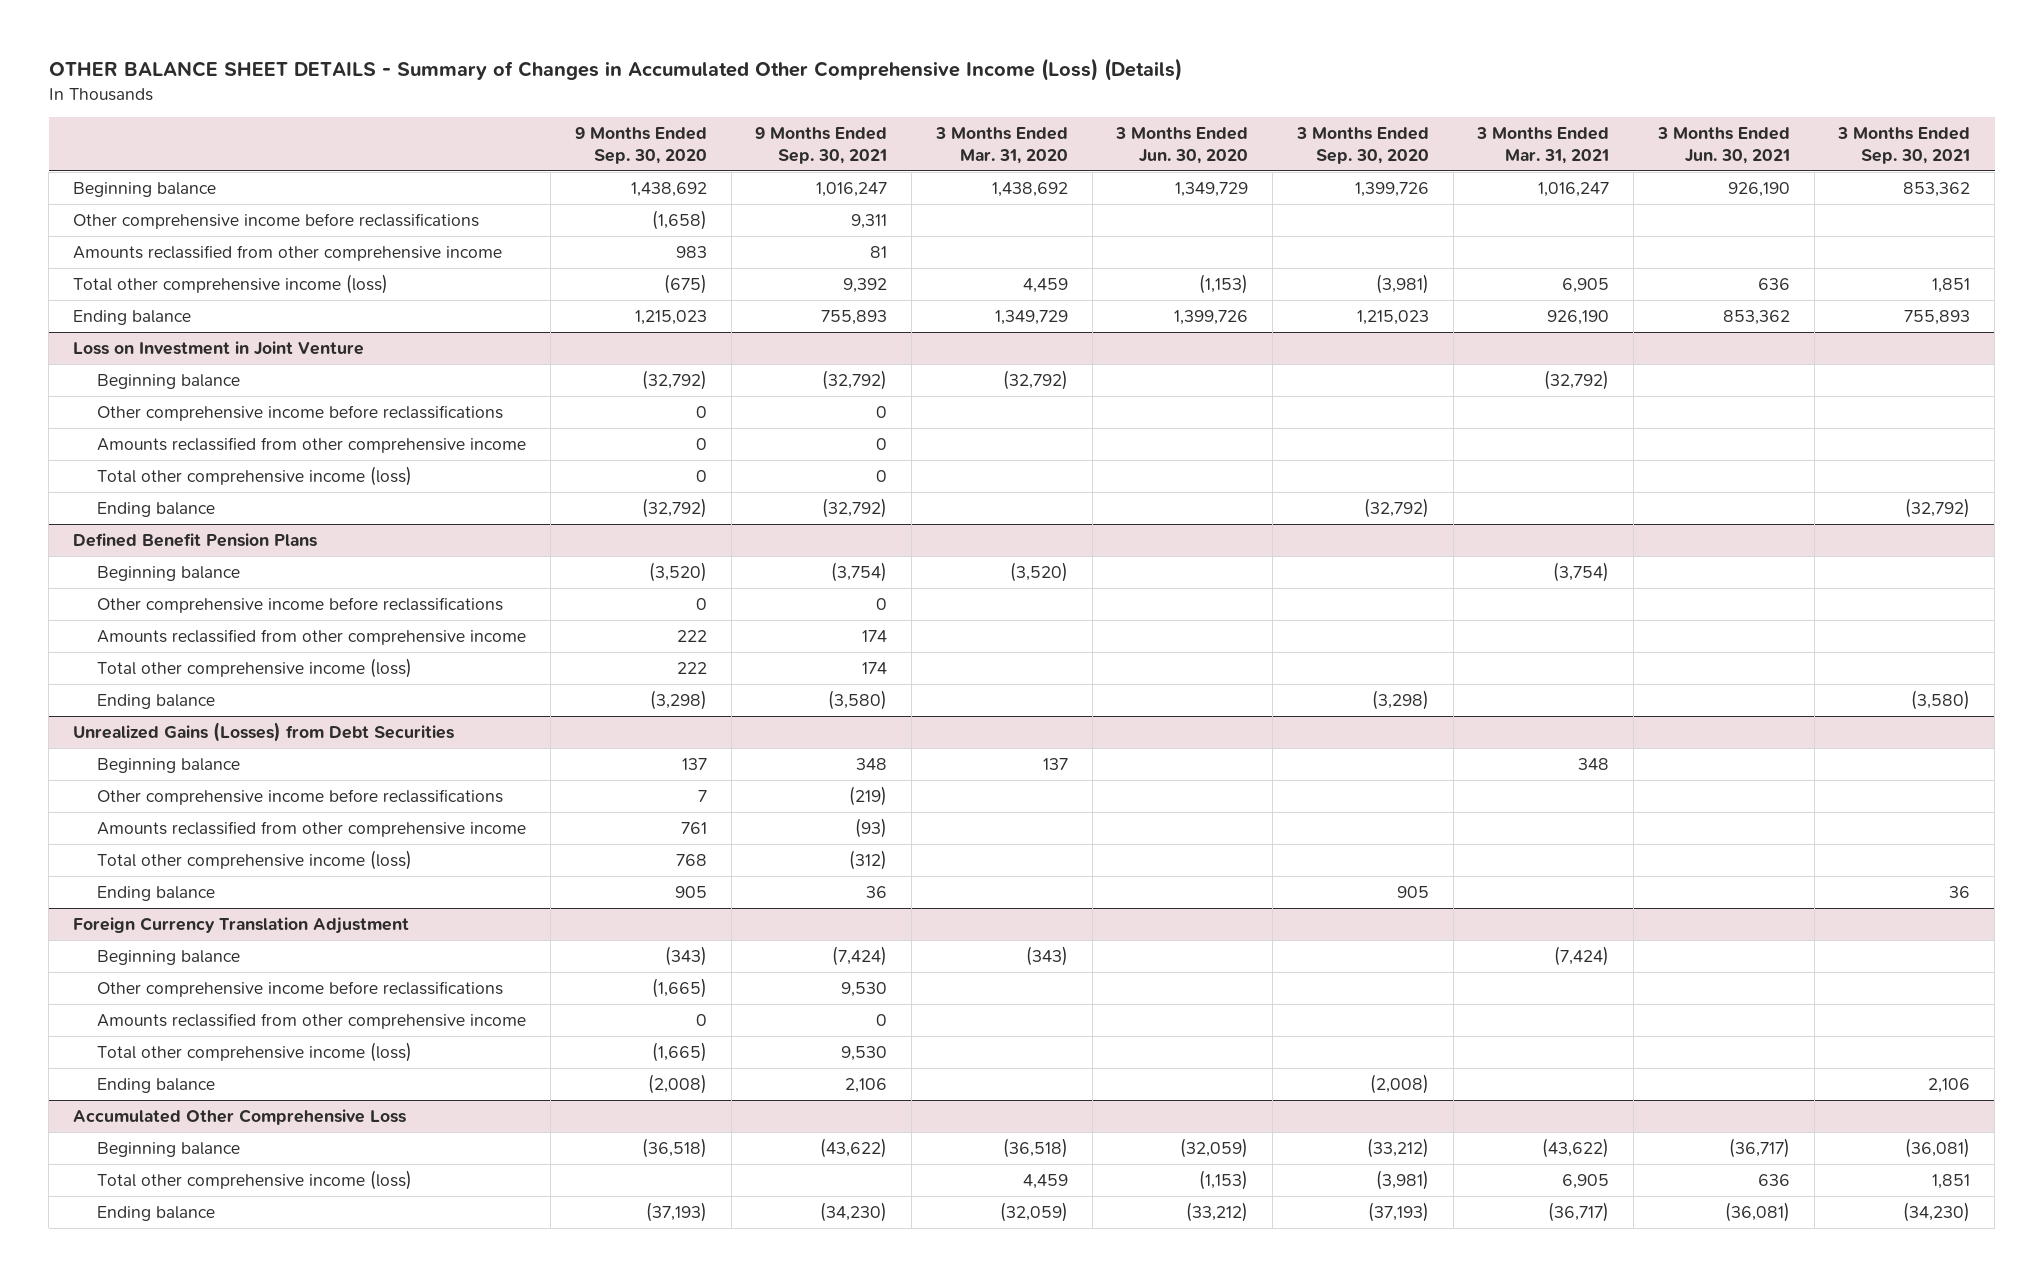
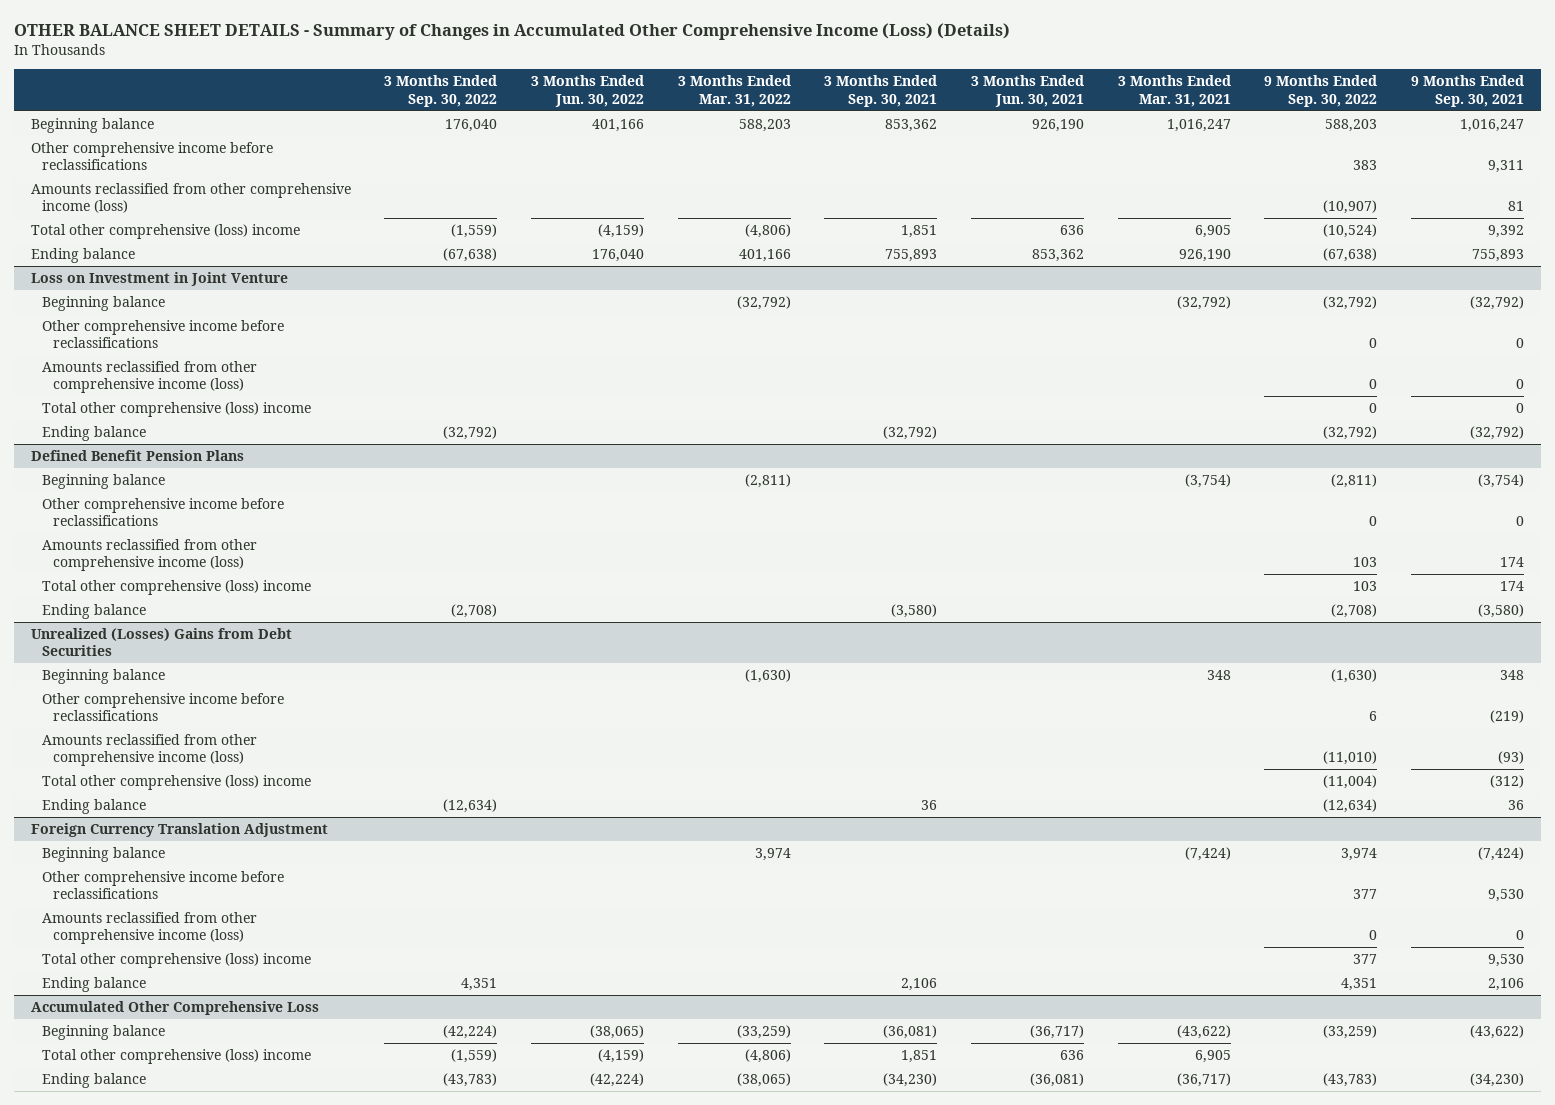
- | 9 Months Ended Sep. 30, 2020 | 9 Months Ended Sep. 30, 2021 | 3 Months Ended Mar. 31, 2020 | 3 Months Ended Jun. 30, 2020 | 3 Months Ended Sep. 30, 2020 | 3 Months Ended Mar. 31, 2021 | 3 Months Ended Jun. 30, 2021 | 3 Months Ended Sep. 30, 2021
+ | 3 Months Ended Sep. 30, 2022 | 3 Months Ended Jun. 30, 2022 | 3 Months Ended Mar. 31, 2022 | 3 Months Ended Sep. 30, 2021 | 3 Months Ended Jun. 30, 2021 | 3 Months Ended Mar. 31, 2021 | 9 Months Ended Sep. 30, 2022 | 9 Months Ended Sep. 30, 2021
- Amounts reclassified from other comprehensive income | 983 | 81 | | | | | |
- Total other comprehensive income (loss) | (675) | 9,392 | 4,459 | (1,153) | (3,981) | 6,905 | 636 | 1,851
+ Amounts reclassified from other comprehensive income (loss) | | | | | | | (10,907) | 81
+ Total other comprehensive (loss) income | (1,559) | (4,159) | (4,806) | 1,851 | 636 | 6,905 | (10,524) | 9,392
@ Loss on Investment in Joint Venture
- Amounts reclassified from other comprehensive income | 0 | 0 | | | | | |
- Total other comprehensive income (loss) | 0 | 0 | | | | | |
+ Amounts reclassified from other comprehensive income (loss) | | | | | | | 0 | 0
+ Total other comprehensive (loss) income | | | | | | | 0 | 0
@ Defined Benefit Pension Plans
- Amounts reclassified from other comprehensive income | 222 | 174 | | | | | |
- Total other comprehensive income (loss) | 222 | 174 | | | | | |
+ Amounts reclassified from other comprehensive income (loss) | | | | | | | 103 | 174
+ Total other comprehensive (loss) income | | | | | | | 103 | 174
- Unrealized Gains (Losses) from Debt Securities
+ Unrealized (Losses) Gains from Debt Securities
- Amounts reclassified from other comprehensive income | 761 | (93) | | | | | |
- Total other comprehensive income (loss) | 768 | (312) | | | | | |
+ Amounts reclassified from other comprehensive income (loss) | | | | | | | (11,010) | (93)
+ Total other comprehensive (loss) income | | | | | | | (11,004) | (312)
@ Foreign Currency Translation Adjustment
- Amounts reclassified from other comprehensive income | 0 | 0 | | | | | |
- Total other comprehensive income (loss) | (1,665) | 9,530 | | | | | |
+ Amounts reclassified from other comprehensive income (loss) | | | | | | | 0 | 0
+ Total other comprehensive (loss) income | | | | | | | 377 | 9,530
@ Accumulated Other Comprehensive Loss
- Total other comprehensive income (loss) | | | 4,459 | (1,153) | (3,981) | 6,905 | 636 | 1,851
+ Total other comprehensive (loss) income | (1,559) | (4,159) | (4,806) | 1,851 | 636 | 6,905 | |

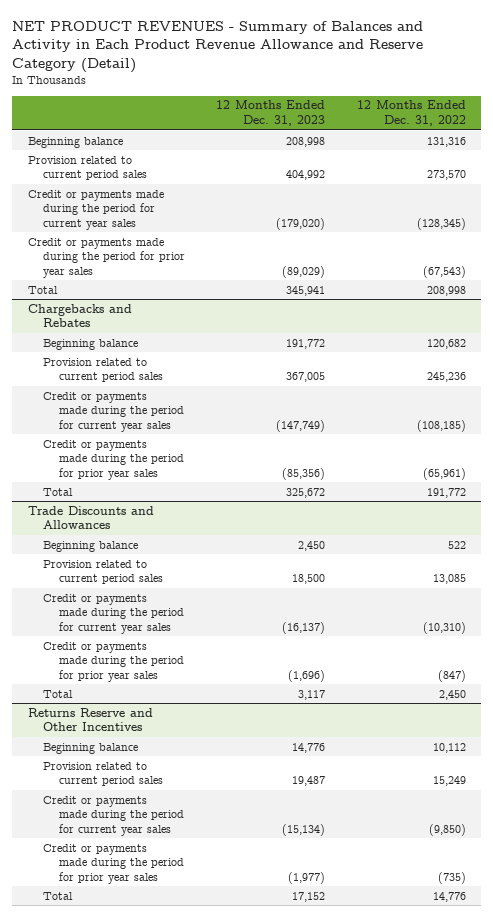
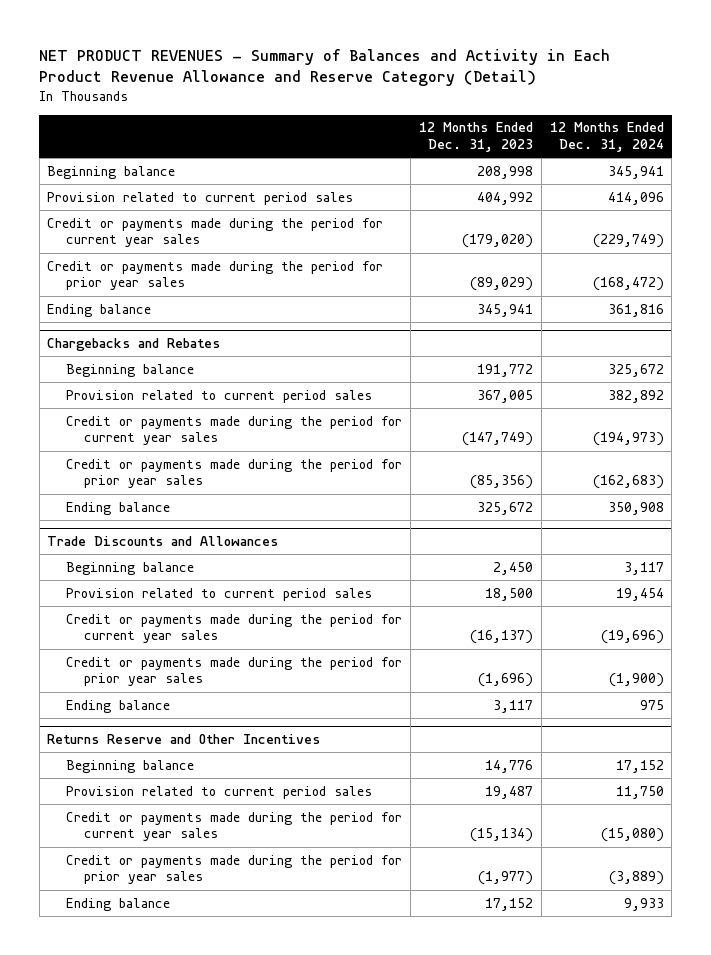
- | 12 Months Ended Dec. 31, 2023 | 12 Months Ended Dec. 31, 2022
+ | 12 Months Ended Dec. 31, 2023 | 12 Months Ended Dec. 31, 2024
- Total | 345,941 | 208,998
+ Ending balance | 345,941 | 361,816
@ Chargebacks and Rebates
- Total | 325,672 | 191,772
+ Ending balance | 325,672 | 350,908
@ Trade Discounts and Allowances
- Total | 3,117 | 2,450
+ Ending balance | 3,117 | 975
@ Returns Reserve and Other Incentives
- Total | 17,152 | 14,776
+ Ending balance | 17,152 | 9,933

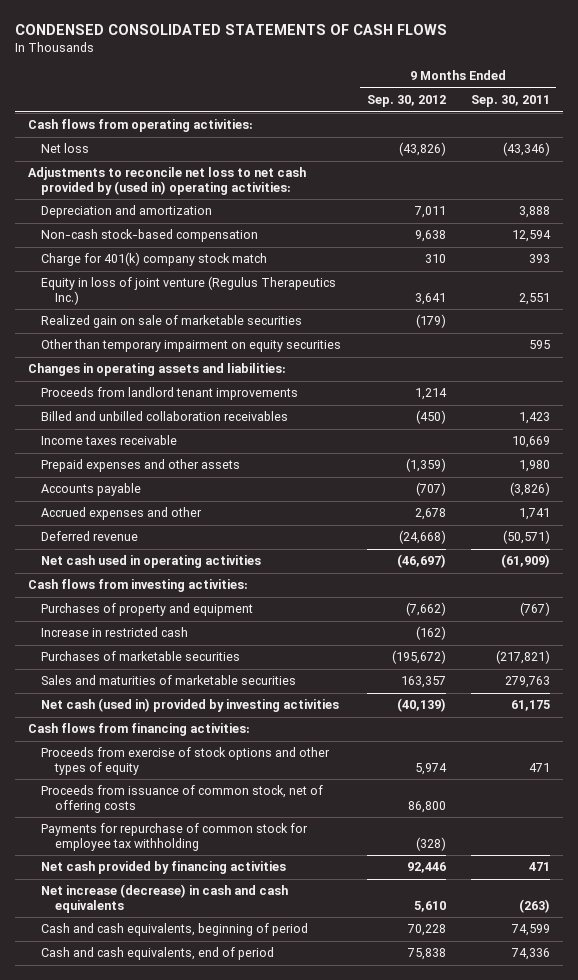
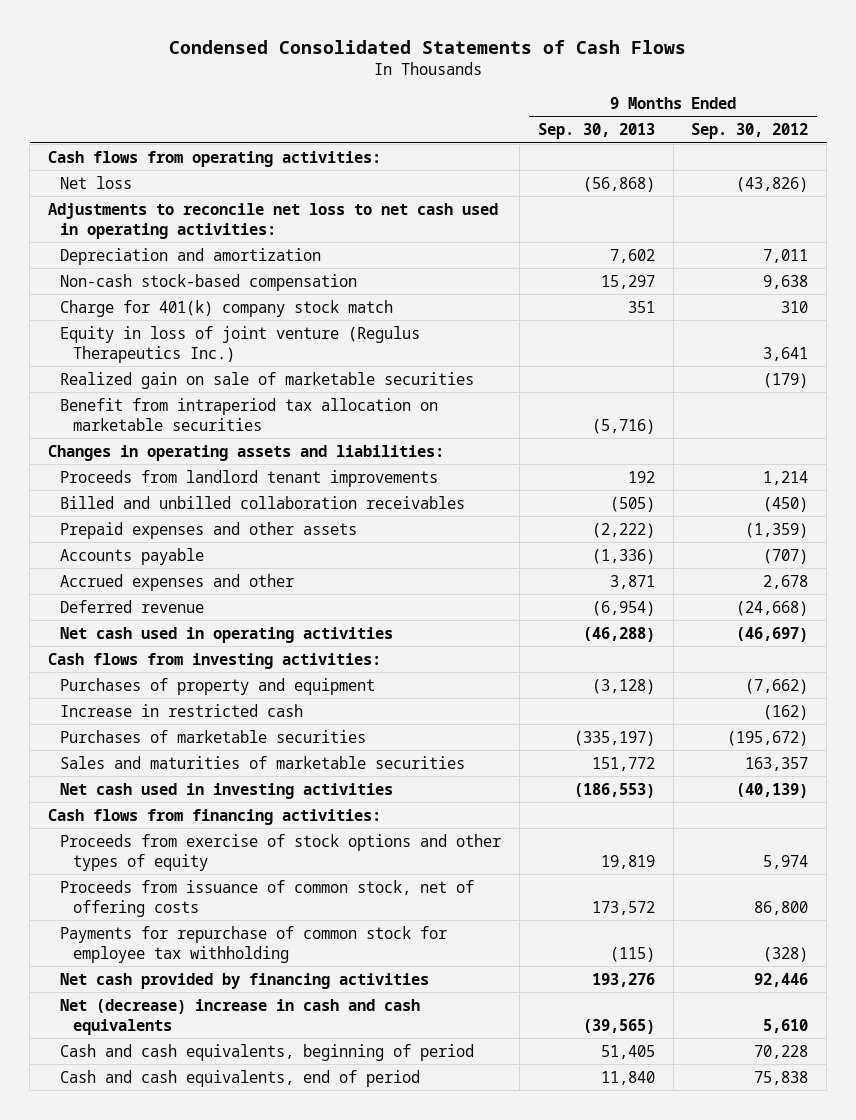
- CONDENSED CONSOLIDATED STATEMENTS OF CASH FLOWS
+ Condensed Consolidated Statements of Cash Flows
- | 9 Months Ended Sep. 30, 2012 | 9 Months Ended Sep. 30, 2011
+ | 9 Months Ended Sep. 30, 2013 | 9 Months Ended Sep. 30, 2012
- Adjustments to reconcile net loss to net cash provided by (used in) operating activities:
+ Adjustments to reconcile net loss to net cash used in operating activities:
- Other than temporary impairment on equity securities | | 595
+ Benefit from intraperiod tax allocation on marketable securities | (5,716) |
- Income taxes receivable | | 10,669
- Net cash (used in) provided by investing activities | (40,139) | 61,175
+ Net cash used in investing activities | (186,553) | (40,139)
- Net increase (decrease) in cash and cash equivalents | 5,610 | (263)
+ Net (decrease) increase in cash and cash equivalents | (39,565) | 5,610

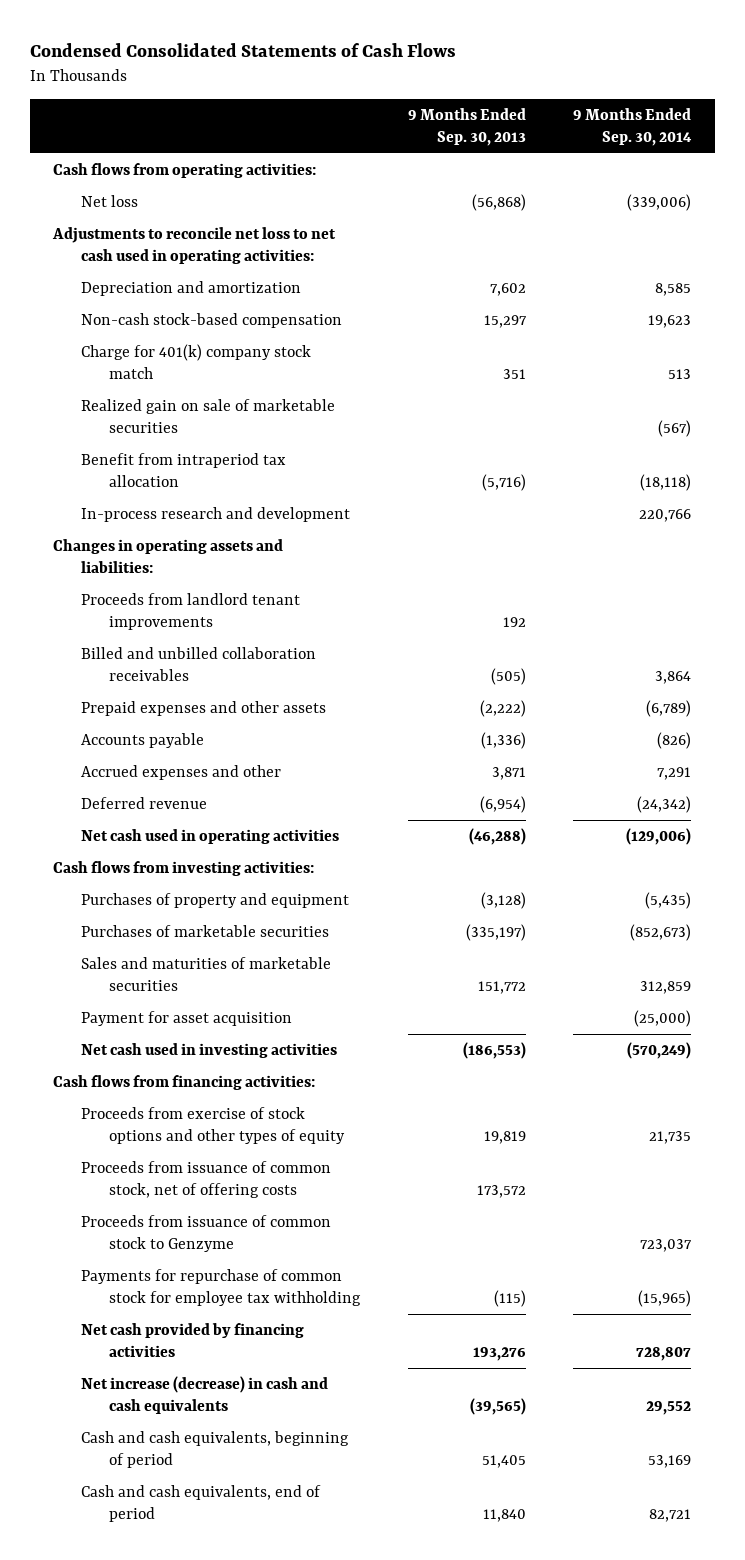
- | 9 Months Ended Sep. 30, 2013 | 9 Months Ended Sep. 30, 2012
+ | 9 Months Ended Sep. 30, 2013 | 9 Months Ended Sep. 30, 2014
- Equity in loss of joint venture (Regulus Therapeutics Inc.) | | 3,641
- Benefit from intraperiod tax allocation on marketable securities | (5,716) |
+ Benefit from intraperiod tax allocation | (5,716) | (18,118)
+ In-process research and development | | 220,766
- Increase in restricted cash | | (162)
+ Payment for asset acquisition | | (25,000)
+ Proceeds from issuance of common stock to Genzyme | | 723,037
- Net (decrease) increase in cash and cash equivalents | (39,565) | 5,610
+ Net increase (decrease) in cash and cash equivalents | (39,565) | 29,552

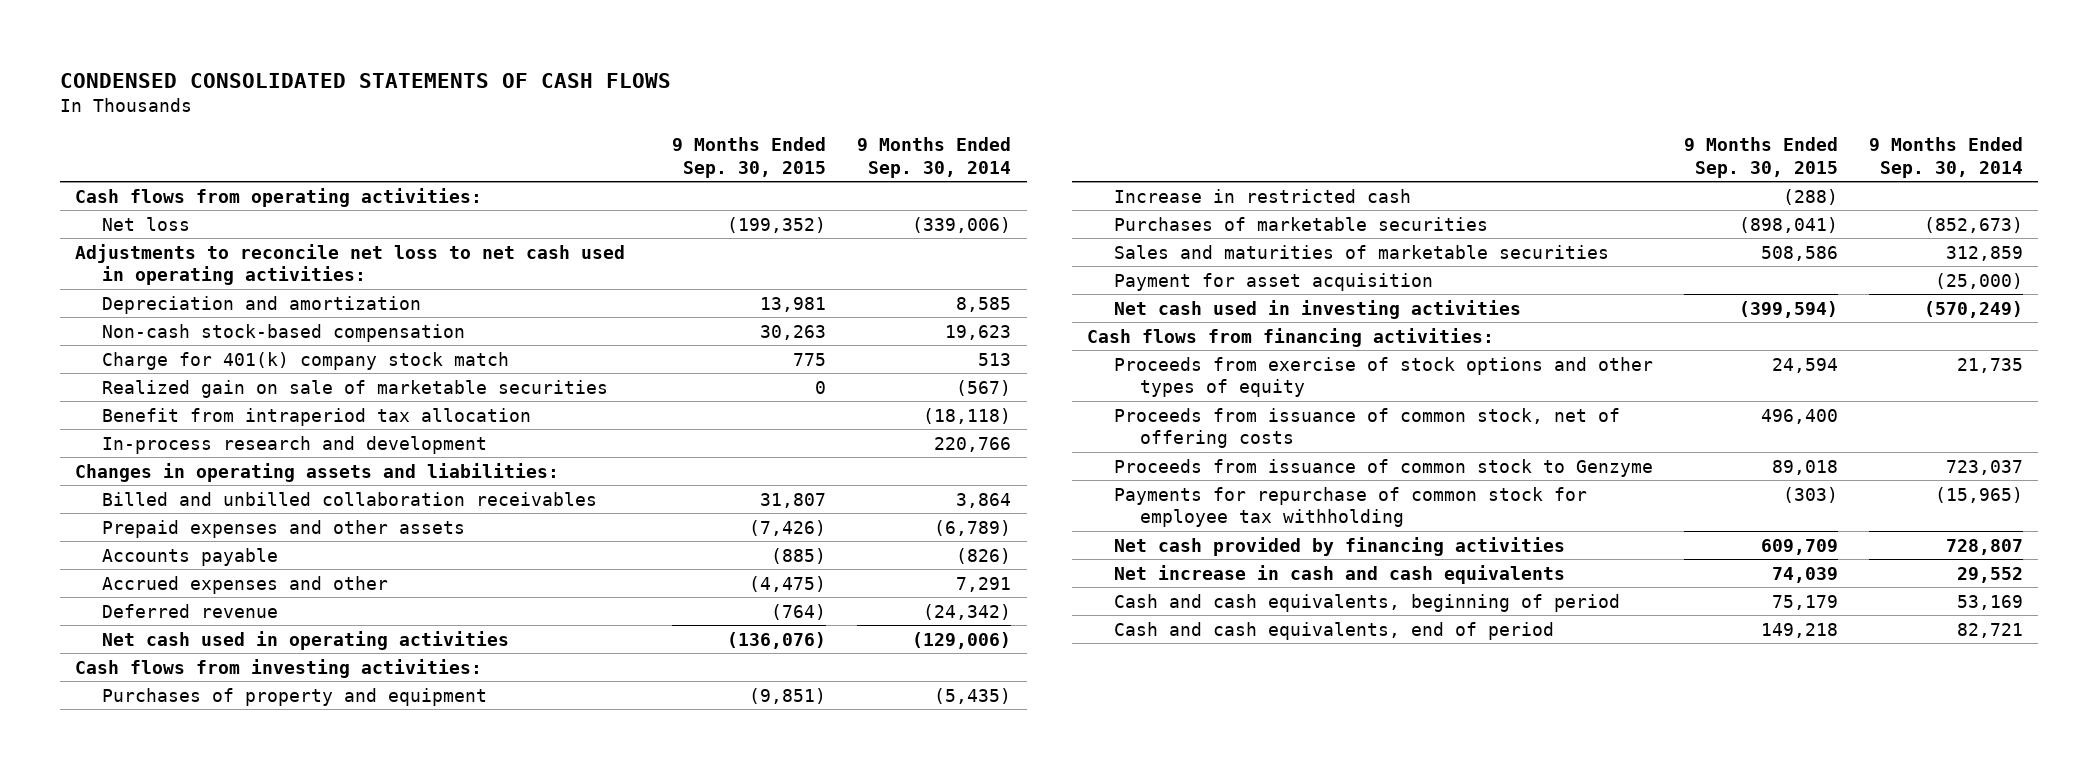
- Condensed Consolidated Statements of Cash Flows
+ CONDENSED CONSOLIDATED STATEMENTS OF CASH FLOWS
- | 9 Months Ended Sep. 30, 2013 | 9 Months Ended Sep. 30, 2014
+ | 9 Months Ended Sep. 30, 2015 | 9 Months Ended Sep. 30, 2014
- Proceeds from landlord tenant improvements | 192 |
+ Increase in restricted cash | (288) |
- Net increase (decrease) in cash and cash equivalents | (39,565) | 29,552
+ Net increase in cash and cash equivalents | 74,039 | 29,552

